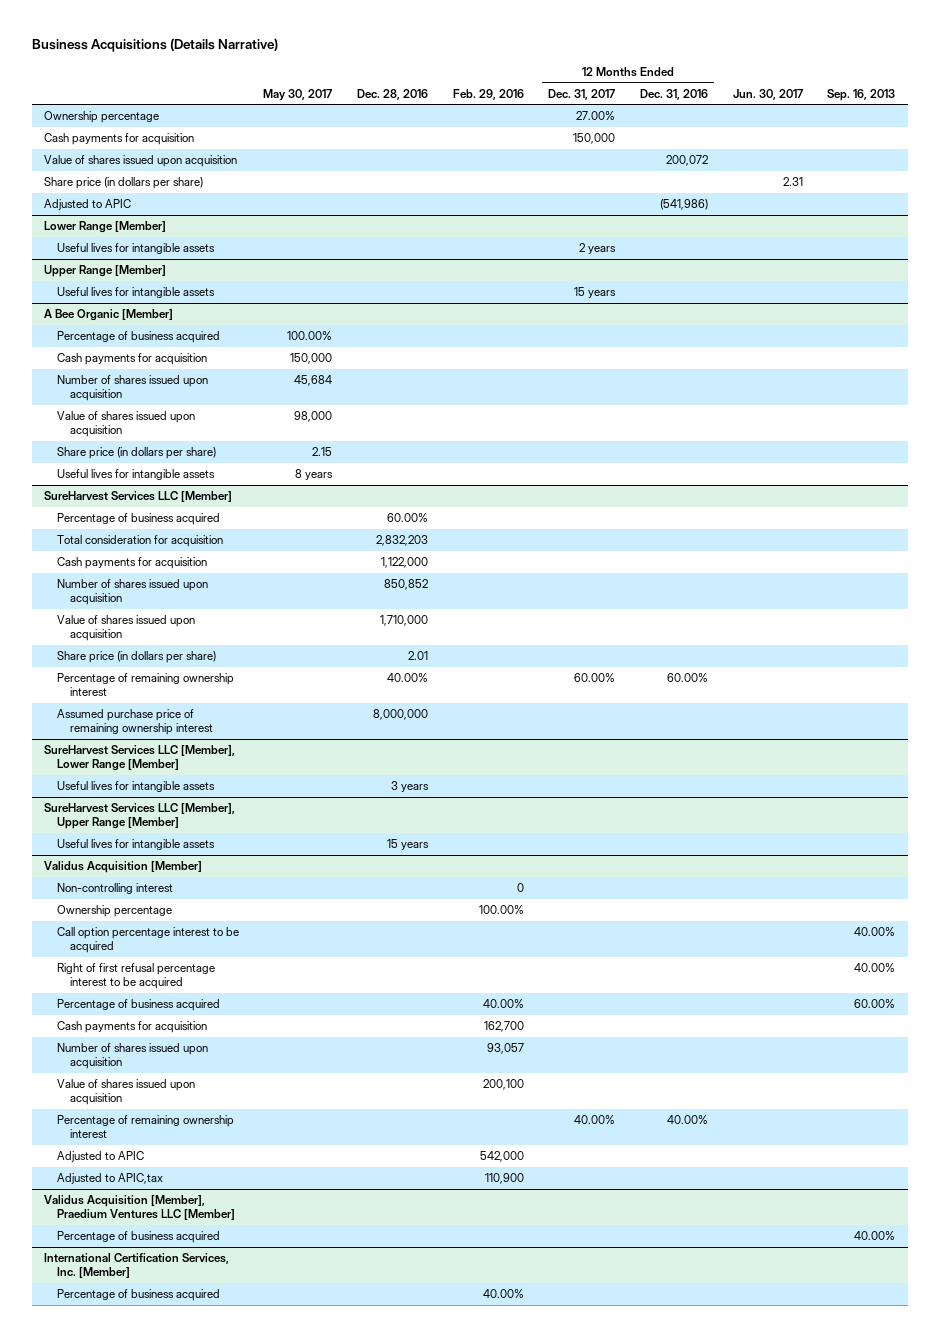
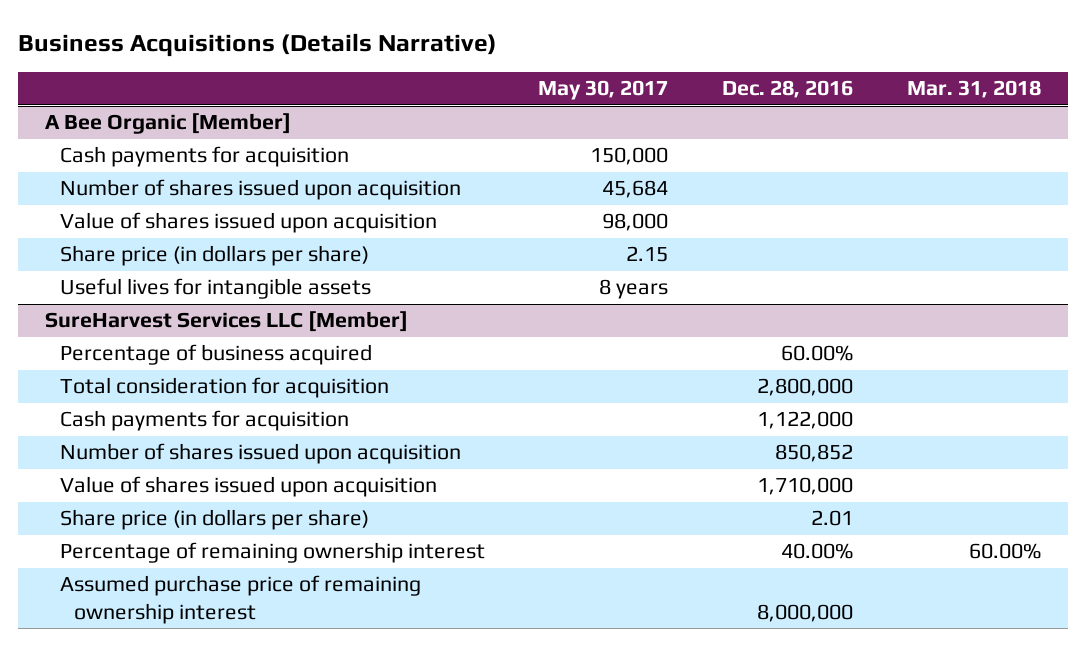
- | May 30, 2017 | Dec. 28, 2016 | Feb. 29, 2016 | 12 Months Ended Dec. 31, 2017 | 12 Months Ended Dec. 31, 2016 | Jun. 30, 2017 | Sep. 16, 2013
+ | May 30, 2017 | Dec. 28, 2016 | Mar. 31, 2018
- Ownership percentage | | | | 27.00% | | |
- Cash payments for acquisition | | | | 150,000 | | |
- Value of shares issued upon acquisition | | | | | 200,072 | |
- Share price (in dollars per share) | | | | | | 2.31 |
- Adjusted to APIC | | | | | (541,986) | |
- Lower Range [Member]
- Useful lives for intangible assets | | | | 2 years | | |
- Upper Range [Member]
- Useful lives for intangible assets | | | | 15 years | | |
@ A Bee Organic [Member]
- Percentage of business acquired | 100.00% | | | | | |
@ SureHarvest Services LLC [Member]
- Total consideration for acquisition | | 2,832,203 | | | | |
+ Total consideration for acquisition | | 2,800,000 |
- SureHarvest Services LLC [Member], Lower Range [Member]
- Useful lives for intangible assets | | 3 years | | | | |
- SureHarvest Services LLC [Member], Upper Range [Member]
- Useful lives for intangible assets | | 15 years | | | | |
- Validus Acquisition [Member]
- Non-controlling interest | | | 0 | | | |
- Ownership percentage | | | 100.00% | | | |
- Call option percentage interest to be acquired | | | | | | | 40.00%
- Right of first refusal percentage interest to be acquired | | | | | | | 40.00%
- Percentage of business acquired | | | 40.00% | | | | 60.00%
- Cash payments for acquisition | | | 162,700 | | | |
- Number of shares issued upon acquisition | | | 93,057 | | | |
- Value of shares issued upon acquisition | | | 200,100 | | | |
- Percentage of remaining ownership interest | | | | 40.00% | 40.00% | |
- Adjusted to APIC | | | 542,000 | | | |
- Adjusted to APIC,tax | | | 110,900 | | | |
- Validus Acquisition [Member], Praedium Ventures LLC [Member]
- Percentage of business acquired | | | | | | | 40.00%
- International Certification Services, Inc. [Member]
- Percentage of business acquired | | | 40.00% | | | |

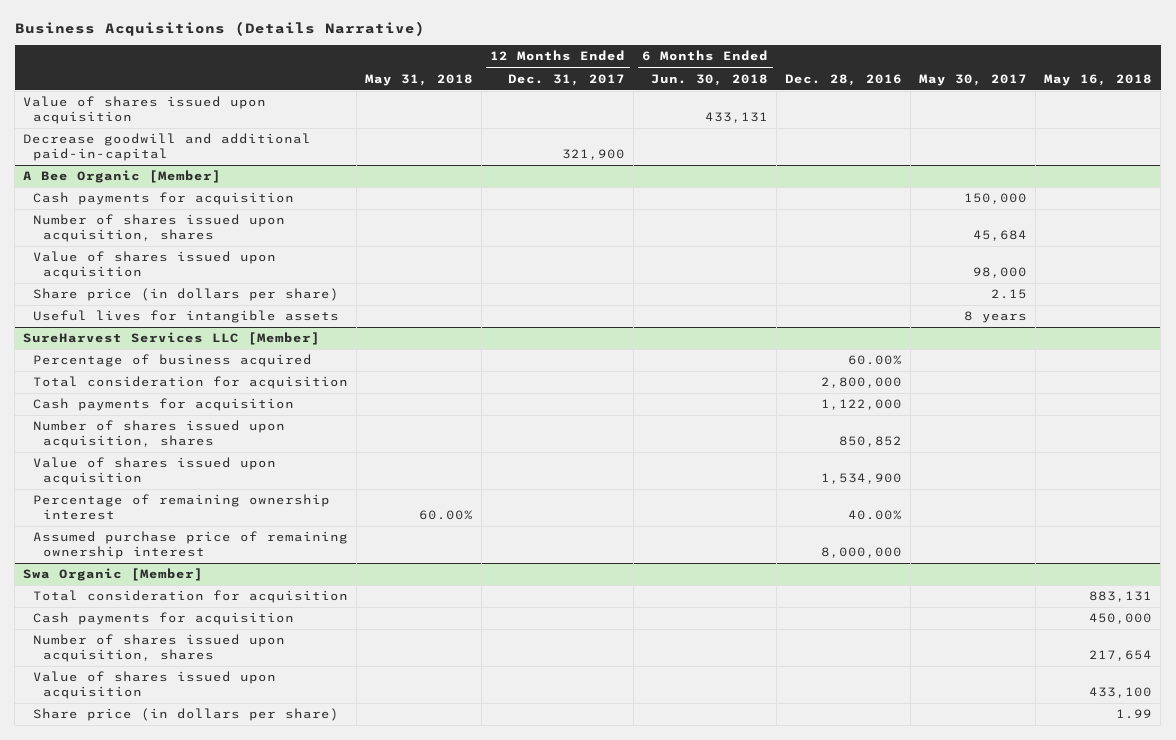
- | May 30, 2017 | Dec. 28, 2016 | Mar. 31, 2018
+ | May 31, 2018 | 12 Months Ended Dec. 31, 2017 | 6 Months Ended Jun. 30, 2018 | Dec. 28, 2016 | May 30, 2017 | May 16, 2018
+ Value of shares issued upon acquisition | | | 433,131 | | |
+ Decrease goodwill and additional paid-in-capital | | 321,900 | | | |
@ A Bee Organic [Member]
- Number of shares issued upon acquisition | 45,684 | |
+ Number of shares issued upon acquisition, shares | | | | | 45,684 |
@ SureHarvest Services LLC [Member]
- Number of shares issued upon acquisition | | 850,852 |
- Value of shares issued upon acquisition | | 1,710,000 |
- Share price (in dollars per share) | | 2.01 |
+ Number of shares issued upon acquisition, shares | | | | 850,852 | |
+ Value of shares issued upon acquisition | | | | 1,534,900 | |
+ Swa Organic [Member]
+ Total consideration for acquisition | | | | | | 883,131
+ Cash payments for acquisition | | | | | | 450,000
+ Number of shares issued upon acquisition, shares | | | | | | 217,654
+ Value of shares issued upon acquisition | | | | | | 433,100
+ Share price (in dollars per share) | | | | | | 1.99

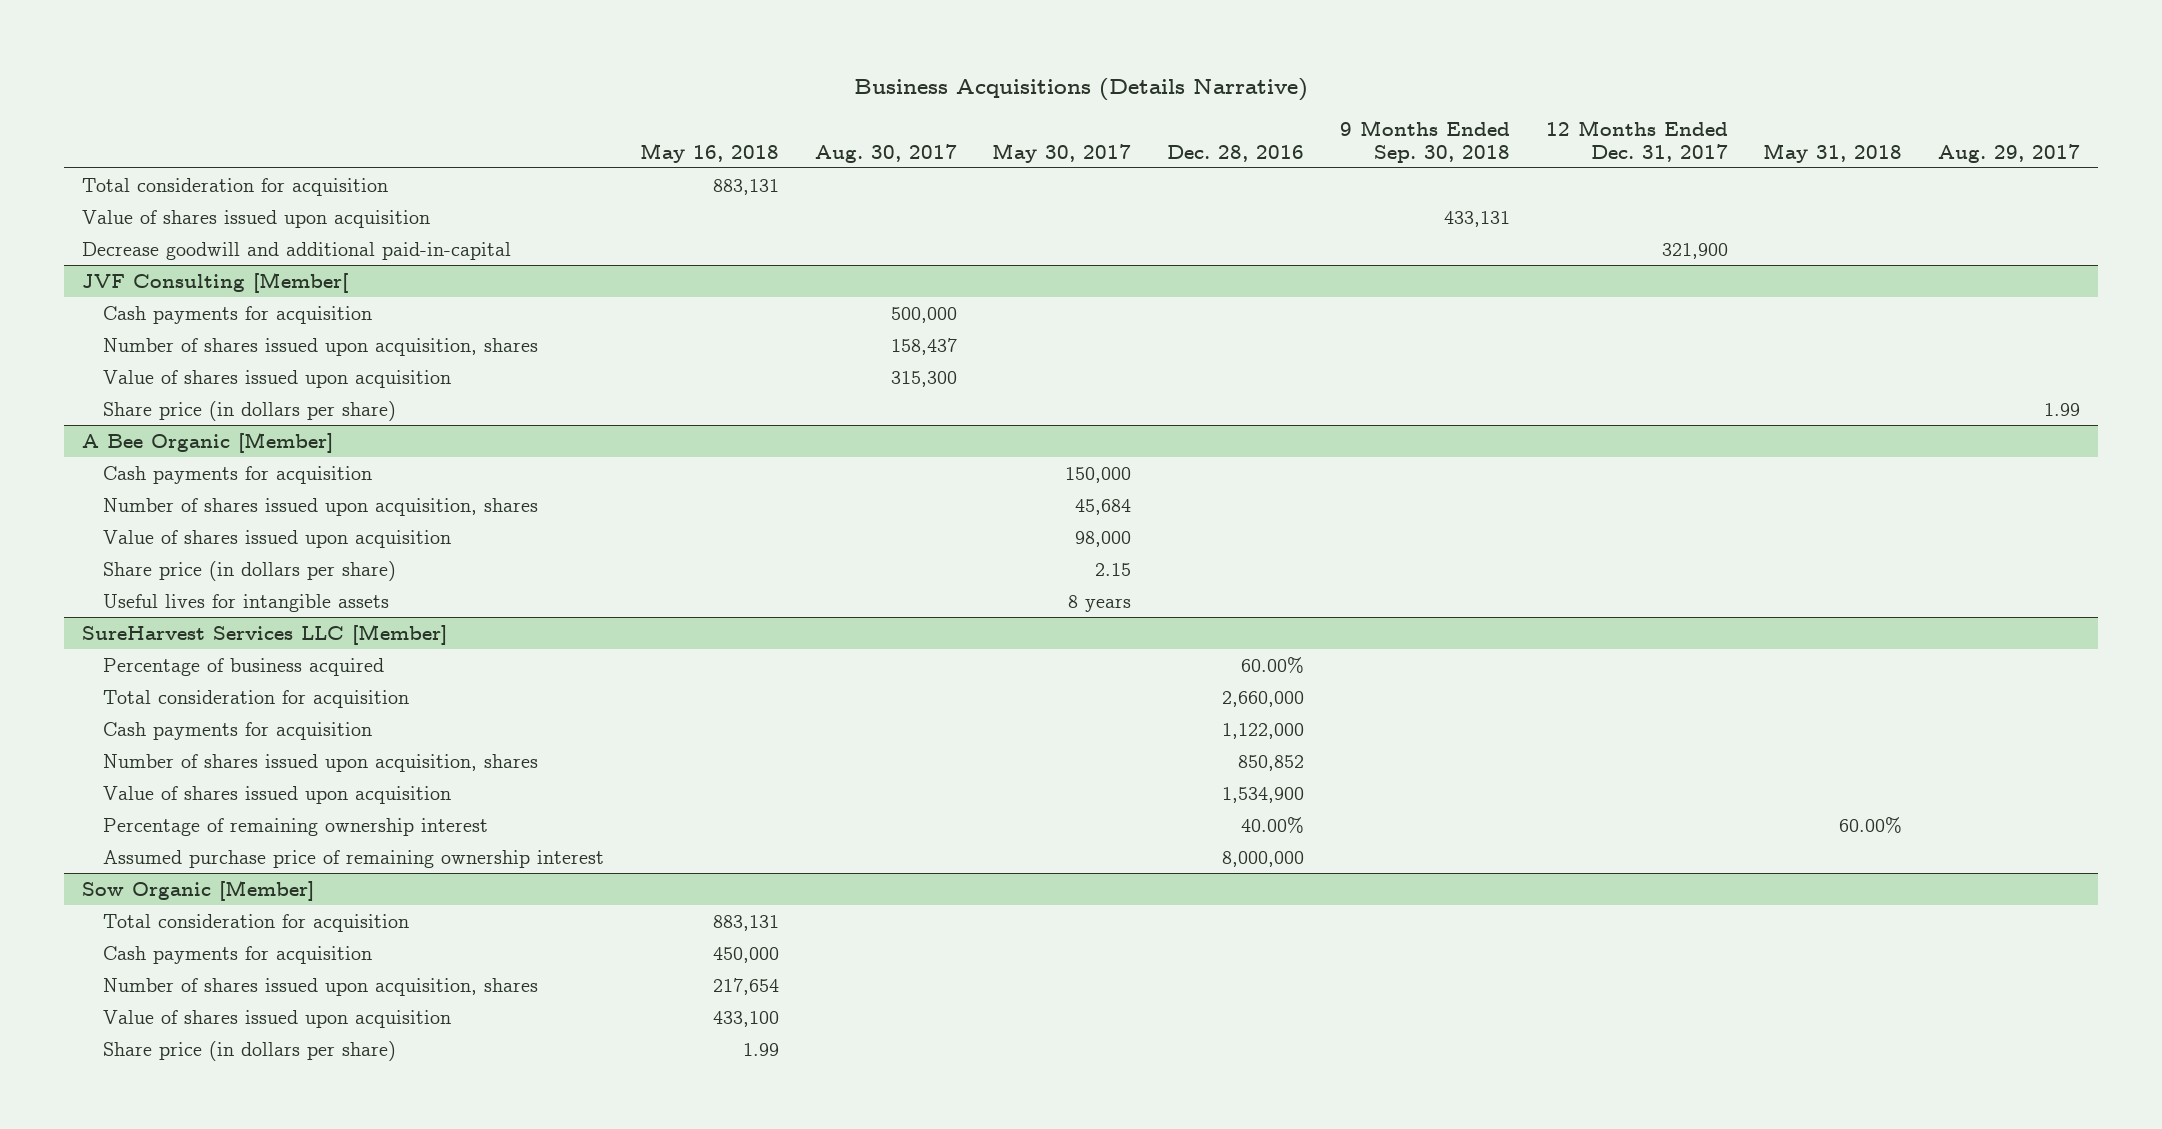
- | May 31, 2018 | 12 Months Ended Dec. 31, 2017 | 6 Months Ended Jun. 30, 2018 | Dec. 28, 2016 | May 30, 2017 | May 16, 2018
+ | May 16, 2018 | Aug. 30, 2017 | May 30, 2017 | Dec. 28, 2016 | 9 Months Ended Sep. 30, 2018 | 12 Months Ended Dec. 31, 2017 | May 31, 2018 | Aug. 29, 2017
+ Total consideration for acquisition | 883,131 | | | | | | |
+ JVF Consulting [Member[
+ Cash payments for acquisition | | 500,000 | | | | | |
+ Number of shares issued upon acquisition, shares | | 158,437 | | | | | |
+ Value of shares issued upon acquisition | | 315,300 | | | | | |
+ Share price (in dollars per share) | | | | | | | | 1.99
@ SureHarvest Services LLC [Member]
- Total consideration for acquisition | | | | 2,800,000 | |
+ Total consideration for acquisition | | | | 2,660,000 | | | |
- Swa Organic [Member]
+ Sow Organic [Member]

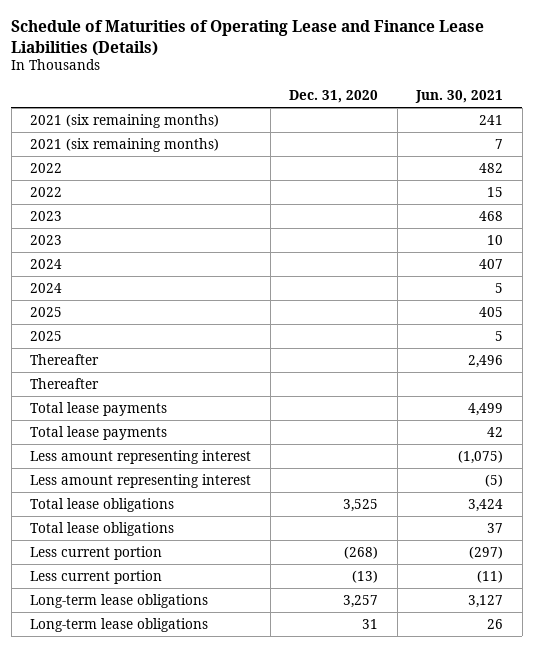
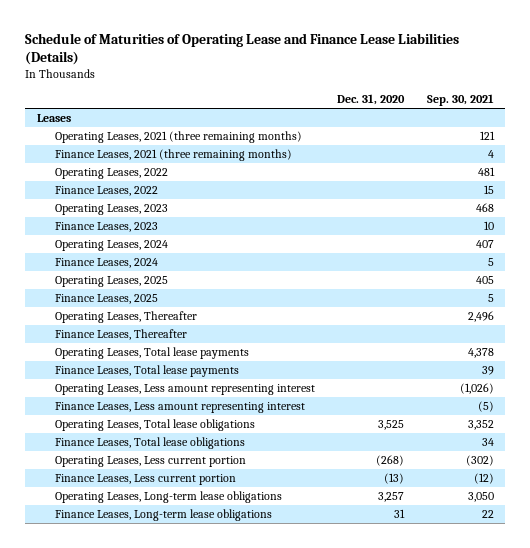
- | Dec. 31, 2020 | Jun. 30, 2021
+ | Dec. 31, 2020 | Sep. 30, 2021
- 2021 (six remaining months) | | 241
- 2021 (six remaining months) | | 7
- 2022 | | 482
- 2022 | | 15
- 2023 | | 468
- 2023 | | 10
- 2024 | | 407
- 2024 | | 5
- 2025 | | 405
- 2025 | | 5
- Thereafter | | 2,496
- Thereafter
- Total lease payments | | 4,499
- Total lease payments | | 42
- Less amount representing interest | | (1,075)
- Less amount representing interest | | (5)
- Total lease obligations | 3,525 | 3,424
- Total lease obligations | | 37
- Less current portion | (268) | (297)
- Less current portion | (13) | (11)
- Long-term lease obligations | 3,257 | 3,127
- Long-term lease obligations | 31 | 26
+ Leases
+ Operating Leases, 2021 (three remaining months) | | 121
+ Finance Leases, 2021 (three remaining months) | | 4
+ Operating Leases, 2022 | | 481
+ Finance Leases, 2022 | | 15
+ Operating Leases, 2023 | | 468
+ Finance Leases, 2023 | | 10
+ Operating Leases, 2024 | | 407
+ Finance Leases, 2024 | | 5
+ Operating Leases, 2025 | | 405
+ Finance Leases, 2025 | | 5
+ Operating Leases, Thereafter | | 2,496
+ Finance Leases, Thereafter
+ Operating Leases, Total lease payments | | 4,378
+ Finance Leases, Total lease payments | | 39
+ Operating Leases, Less amount representing interest | | (1,026)
+ Finance Leases, Less amount representing interest | | (5)
+ Operating Leases, Total lease obligations | 3,525 | 3,352
+ Finance Leases, Total lease obligations | | 34
+ Operating Leases, Less current portion | (268) | (302)
+ Finance Leases, Less current portion | (13) | (12)
+ Operating Leases, Long-term lease obligations | 3,257 | 3,050
+ Finance Leases, Long-term lease obligations | 31 | 22

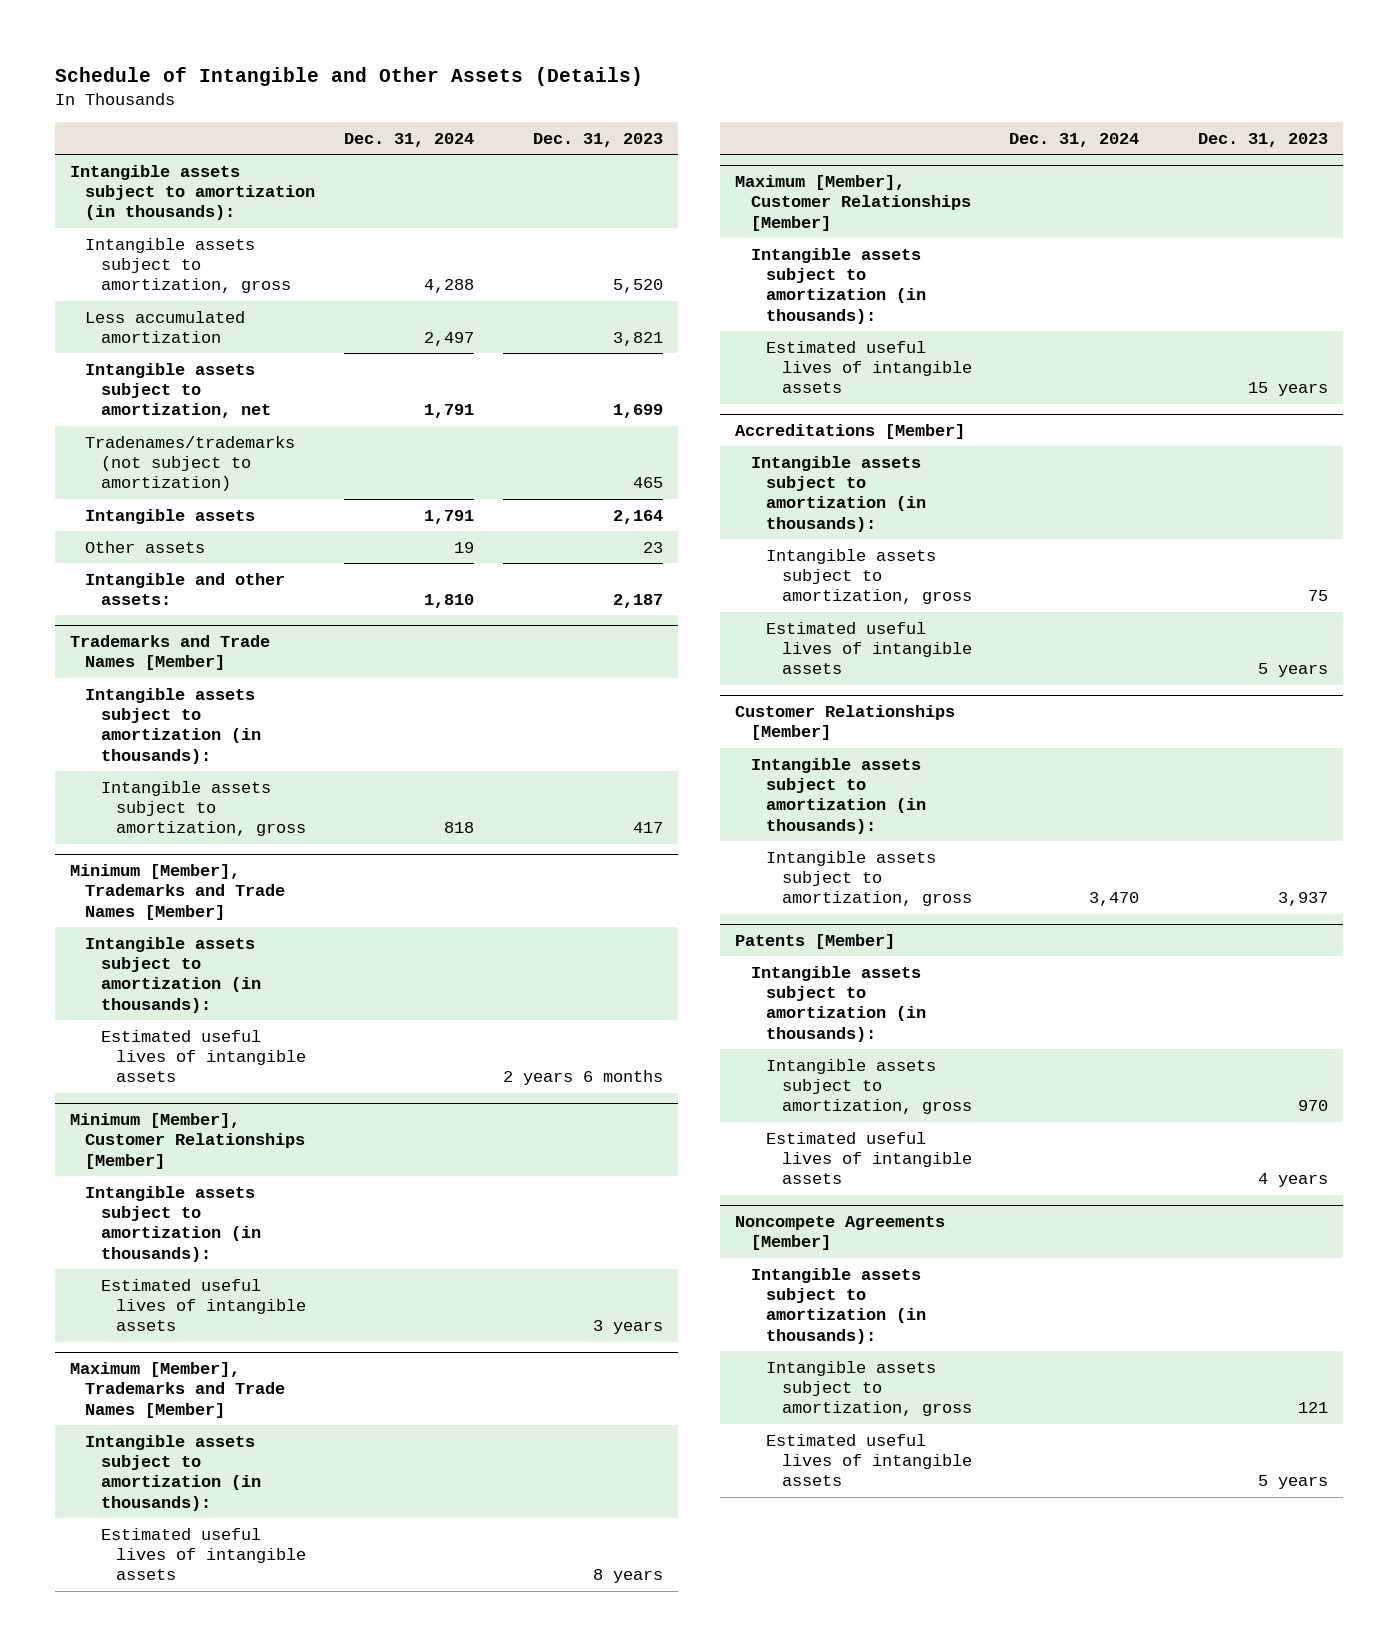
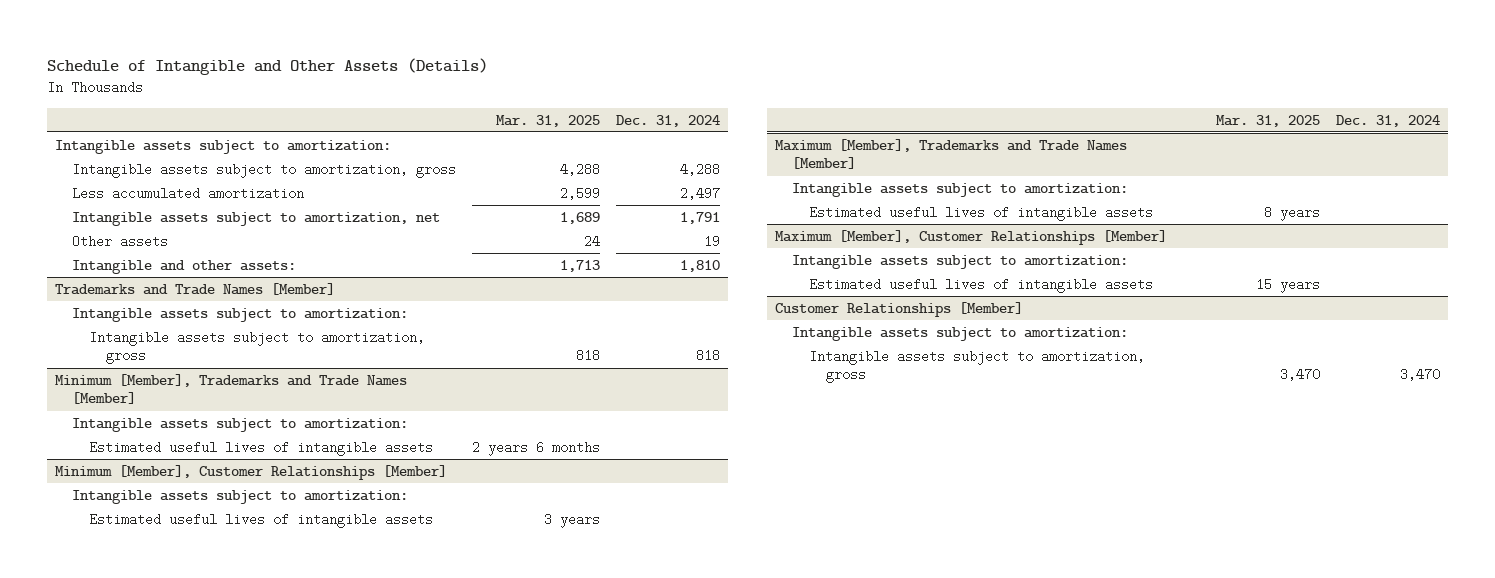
- | Dec. 31, 2024 | Dec. 31, 2023
+ | Mar. 31, 2025 | Dec. 31, 2024
- Intangible assets subject to amortization (in thousands):
+ Intangible assets subject to amortization:
- Tradenames/trademarks (not subject to amortization) | | 465
- Intangible assets | 1,791 | 2,164
@ Trademarks and Trade Names [Member]
- Intangible assets subject to amortization (in thousands):
+ Intangible assets subject to amortization:
@ Minimum [Member], Trademarks and Trade Names [Member]
- Intangible assets subject to amortization (in thousands):
+ Intangible assets subject to amortization:
@ Minimum [Member], Customer Relationships [Member]
- Intangible assets subject to amortization (in thousands):
+ Intangible assets subject to amortization:
@ Maximum [Member], Trademarks and Trade Names [Member]
- Intangible assets subject to amortization (in thousands):
+ Intangible assets subject to amortization:
@ Maximum [Member], Customer Relationships [Member]
- Intangible assets subject to amortization (in thousands):
+ Intangible assets subject to amortization:
- Accreditations [Member]
- Intangible assets subject to amortization (in thousands):
- Intangible assets subject to amortization, gross | | 75
- Estimated useful lives of intangible assets | | 5 years
@ Customer Relationships [Member]
- Intangible assets subject to amortization (in thousands):
+ Intangible assets subject to amortization:
- Patents [Member]
- Intangible assets subject to amortization (in thousands):
- Intangible assets subject to amortization, gross | | 970
- Estimated useful lives of intangible assets | | 4 years
- Noncompete Agreements [Member]
- Intangible assets subject to amortization (in thousands):
- Intangible assets subject to amortization, gross | | 121
- Estimated useful lives of intangible assets | | 5 years

